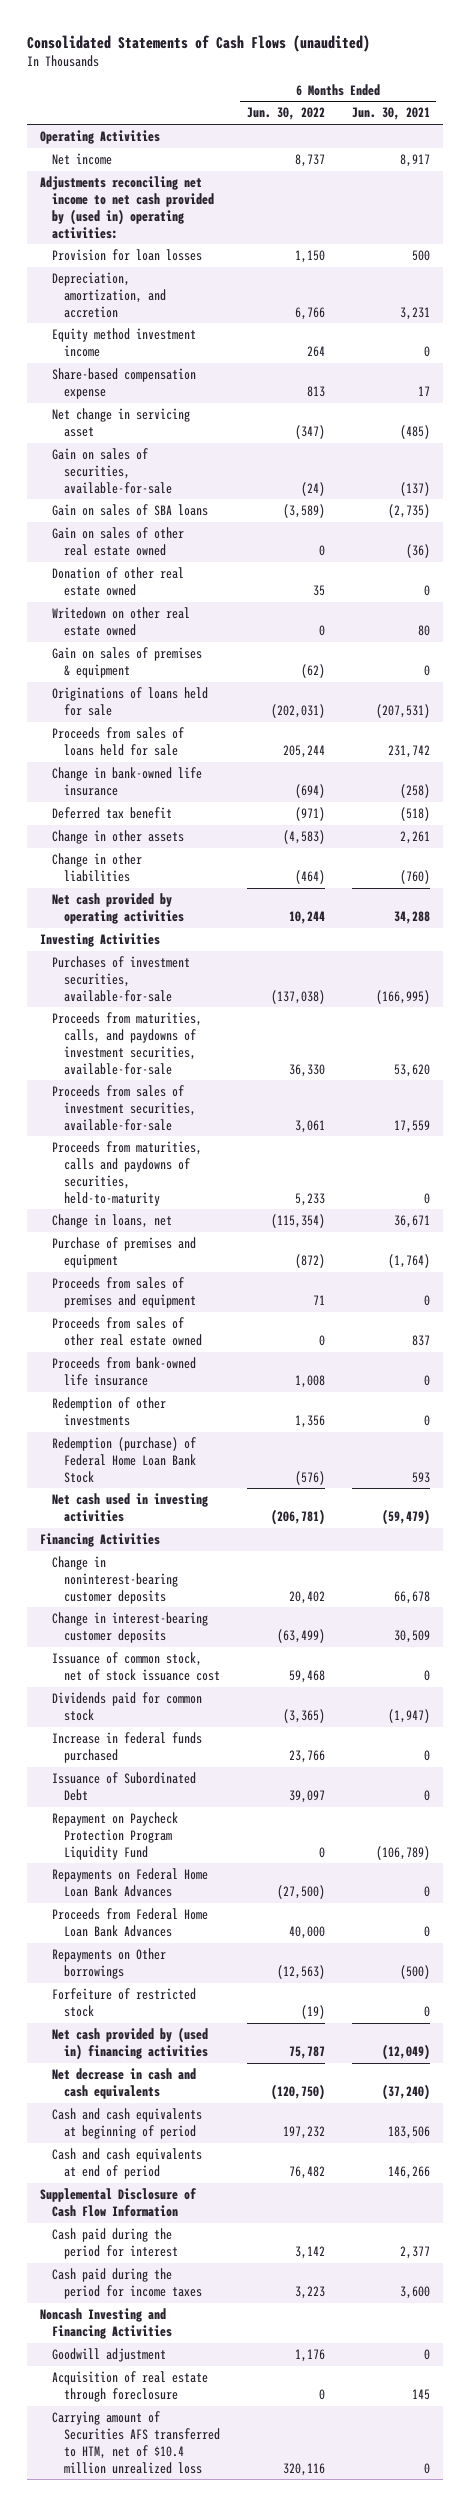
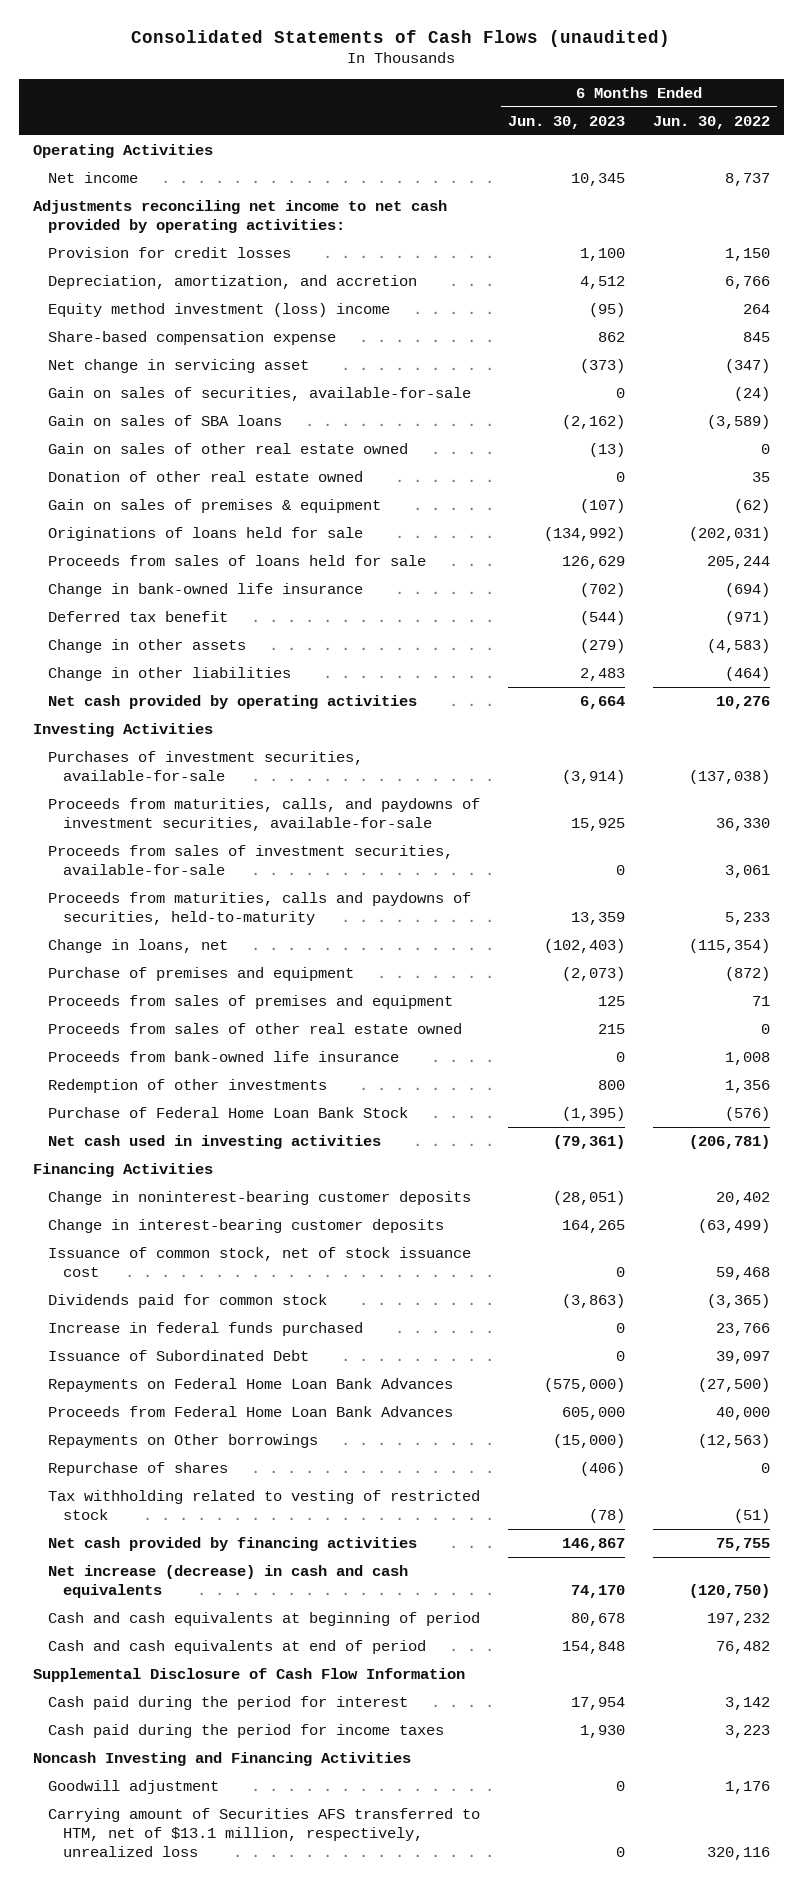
- | 6 Months Ended Jun. 30, 2022 | 6 Months Ended Jun. 30, 2021
+ | 6 Months Ended Jun. 30, 2023 | 6 Months Ended Jun. 30, 2022
- Adjustments reconciling net income to net cash provided by (used in) operating activities:
- Provision for loan losses | 1,150 | 500
+ Adjustments reconciling net income to net cash provided by operating activities:
+ Provision for credit losses | 1,100 | 1,150
- Equity method investment income | 264 | 0
- Share-based compensation expense | 813 | 17
+ Equity method investment (loss) income | (95) | 264
+ Share-based compensation expense | 862 | 845
- Writedown on other real estate owned | 0 | 80
- Net cash provided by operating activities | 10,244 | 34,288
+ Net cash provided by operating activities | 6,664 | 10,276
- Redemption (purchase) of Federal Home Loan Bank Stock | (576) | 593
+ Purchase of Federal Home Loan Bank Stock | (1,395) | (576)
- Repayment on Paycheck Protection Program Liquidity Fund | 0 | (106,789)
- Forfeiture of restricted stock | (19) | 0
- Net cash provided by (used in) financing activities | 75,787 | (12,049)
- Net decrease in cash and cash equivalents | (120,750) | (37,240)
+ Repurchase of shares | (406) | 0
+ Tax withholding related to vesting of restricted stock | (78) | (51)
+ Net cash provided by financing activities | 146,867 | 75,755
+ Net increase (decrease) in cash and cash equivalents | 74,170 | (120,750)
- Acquisition of real estate through foreclosure | 0 | 145
- Carrying amount of Securities AFS transferred to HTM, net of $10.4 million unrealized loss | 320,116 | 0
+ Carrying amount of Securities AFS transferred to HTM, net of $13.1 million, respectively, unrealized loss | 0 | 320,116

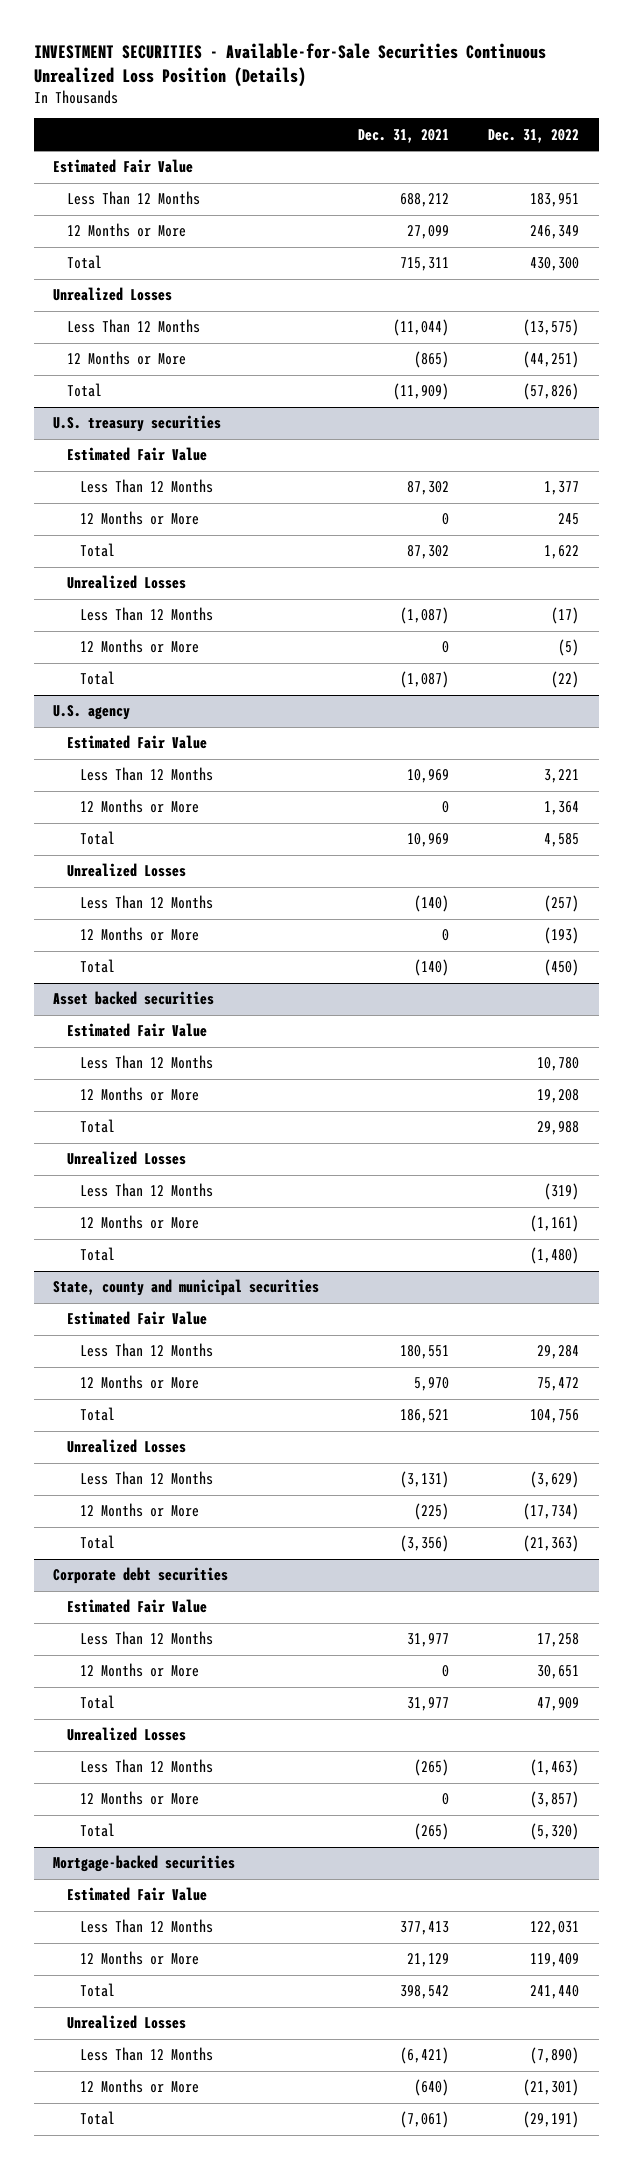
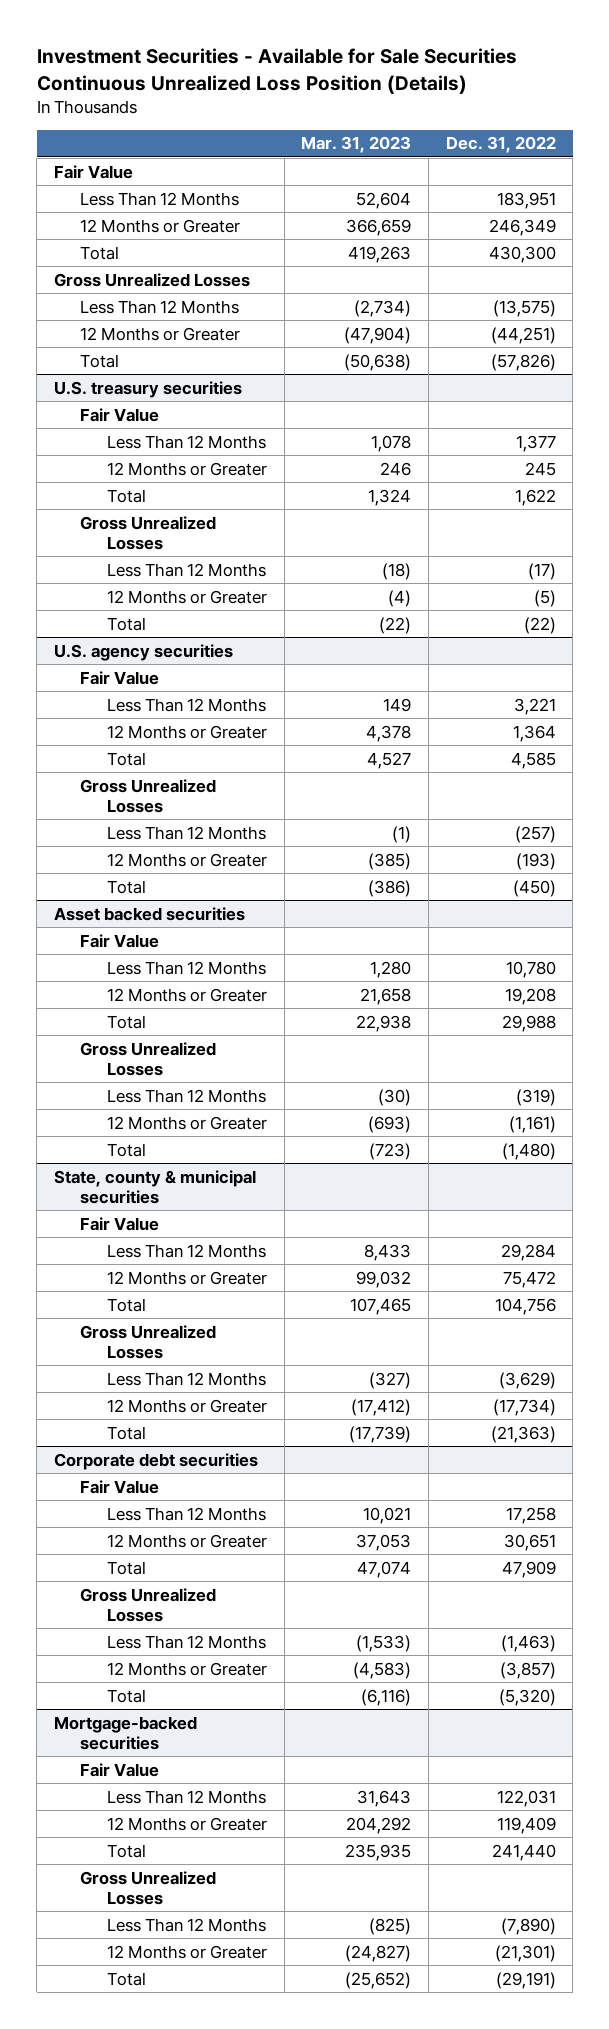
- INVESTMENT SECURITIES - Available-for-Sale Securities Continuous Unrealized Loss Position (Details)
+ Investment Securities - Available for Sale Securities Continuous Unrealized Loss Position (Details)
- | Dec. 31, 2021 | Dec. 31, 2022
+ | Mar. 31, 2023 | Dec. 31, 2022
- Estimated Fair Value
+ Fair Value
- 12 Months or More | 27,099 | 246,349
+ 12 Months or Greater | 366,659 | 246,349
- Unrealized Losses
+ Gross Unrealized Losses
- 12 Months or More | (865) | (44,251)
+ 12 Months or Greater | (47,904) | (44,251)
@ U.S. treasury securities
- Estimated Fair Value
+ Fair Value
- 12 Months or More | 0 | 245
+ 12 Months or Greater | 246 | 245
- Unrealized Losses
+ Gross Unrealized Losses
- 12 Months or More | 0 | (5)
+ 12 Months or Greater | (4) | (5)
- U.S. agency
- Estimated Fair Value
+ U.S. agency securities
+ Fair Value
- 12 Months or More | 0 | 1,364
+ 12 Months or Greater | 4,378 | 1,364
- Unrealized Losses
+ Gross Unrealized Losses
- 12 Months or More | 0 | (193)
+ 12 Months or Greater | (385) | (193)
@ Asset backed securities
- Estimated Fair Value
+ Fair Value
- 12 Months or More | | 19,208
+ 12 Months or Greater | 21,658 | 19,208
- Unrealized Losses
+ Gross Unrealized Losses
- 12 Months or More | | (1,161)
+ 12 Months or Greater | (693) | (1,161)
- State, county and municipal securities
- Estimated Fair Value
+ State, county & municipal securities
+ Fair Value
- 12 Months or More | 5,970 | 75,472
+ 12 Months or Greater | 99,032 | 75,472
- Unrealized Losses
+ Gross Unrealized Losses
- 12 Months or More | (225) | (17,734)
+ 12 Months or Greater | (17,412) | (17,734)
@ Corporate debt securities
- Estimated Fair Value
+ Fair Value
- 12 Months or More | 0 | 30,651
+ 12 Months or Greater | 37,053 | 30,651
- Unrealized Losses
+ Gross Unrealized Losses
- 12 Months or More | 0 | (3,857)
+ 12 Months or Greater | (4,583) | (3,857)
@ Mortgage-backed securities
- Estimated Fair Value
+ Fair Value
- 12 Months or More | 21,129 | 119,409
+ 12 Months or Greater | 204,292 | 119,409
- Unrealized Losses
+ Gross Unrealized Losses
- 12 Months or More | (640) | (21,301)
+ 12 Months or Greater | (24,827) | (21,301)

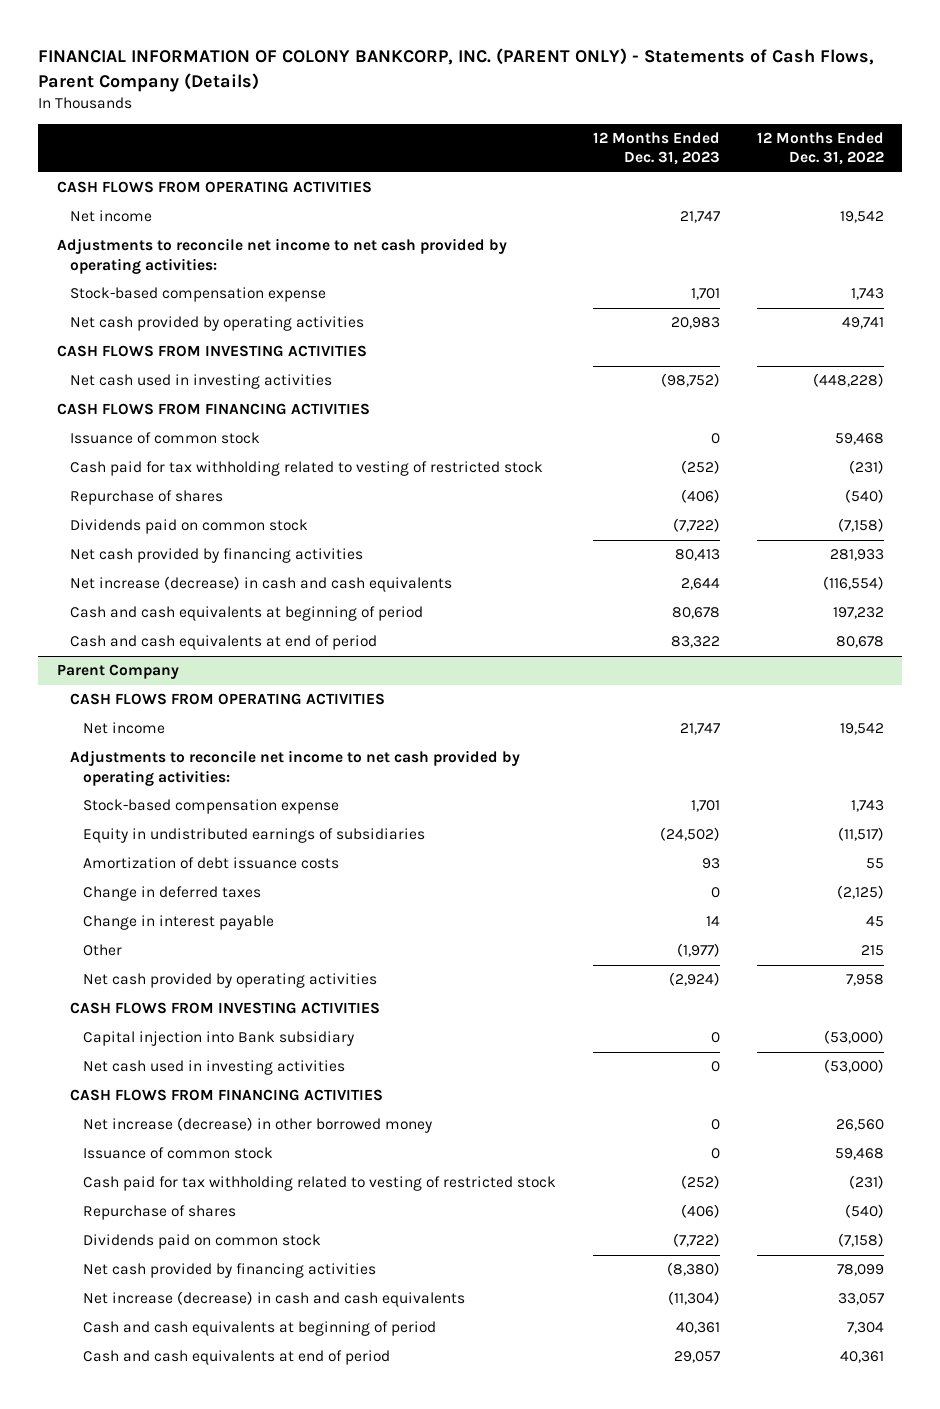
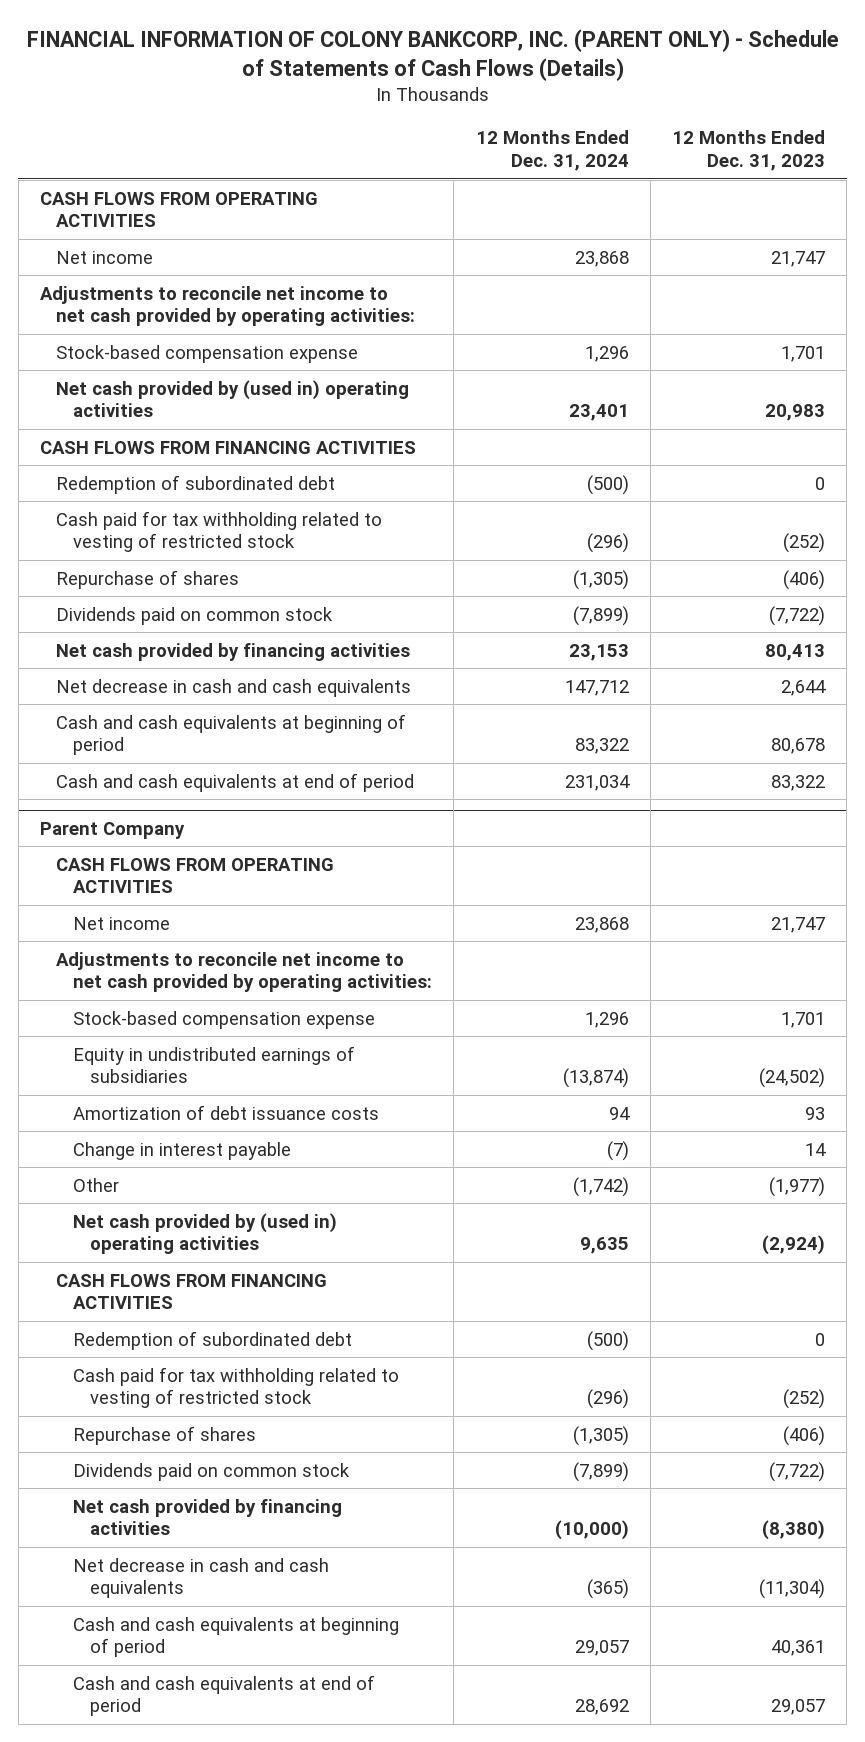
- FINANCIAL INFORMATION OF COLONY BANKCORP, INC. (PARENT ONLY) - Statements of Cash Flows, Parent Company (Details)
+ FINANCIAL INFORMATION OF COLONY BANKCORP, INC. (PARENT ONLY) - Schedule of Statements of Cash Flows (Details)
- | 12 Months Ended Dec. 31, 2023 | 12 Months Ended Dec. 31, 2022
+ | 12 Months Ended Dec. 31, 2024 | 12 Months Ended Dec. 31, 2023
- Net cash provided by operating activities | 20,983 | 49,741
- CASH FLOWS FROM INVESTING ACTIVITIES
- Net cash used in investing activities | (98,752) | (448,228)
+ Net cash provided by (used in) operating activities | 23,401 | 20,983
- Issuance of common stock | 0 | 59,468
+ Redemption of subordinated debt | (500) | 0
- Net increase (decrease) in cash and cash equivalents | 2,644 | (116,554)
+ Net decrease in cash and cash equivalents | 147,712 | 2,644
@ Parent Company
- Change in deferred taxes | 0 | (2,125)
- Net cash provided by operating activities | (2,924) | 7,958
- CASH FLOWS FROM INVESTING ACTIVITIES
- Capital injection into Bank subsidiary | 0 | (53,000)
- Net cash used in investing activities | 0 | (53,000)
+ Net cash provided by (used in) operating activities | 9,635 | (2,924)
- Net increase (decrease) in other borrowed money | 0 | 26,560
- Issuance of common stock | 0 | 59,468
+ Redemption of subordinated debt | (500) | 0
- Net increase (decrease) in cash and cash equivalents | (11,304) | 33,057
+ Net decrease in cash and cash equivalents | (365) | (11,304)

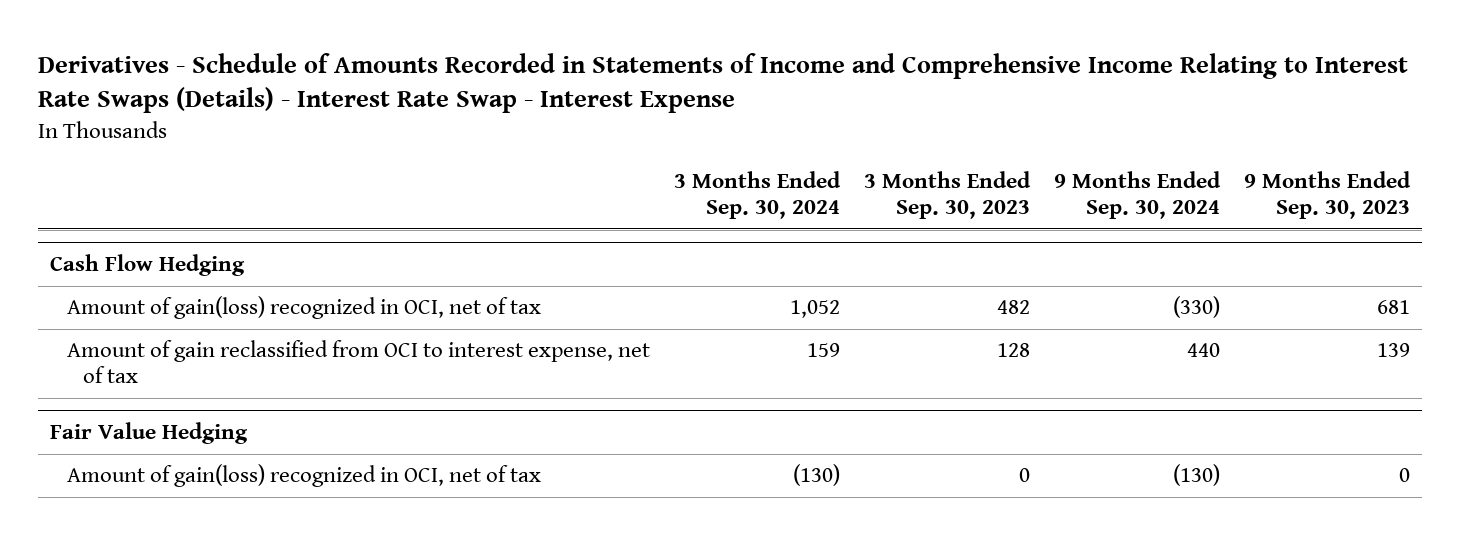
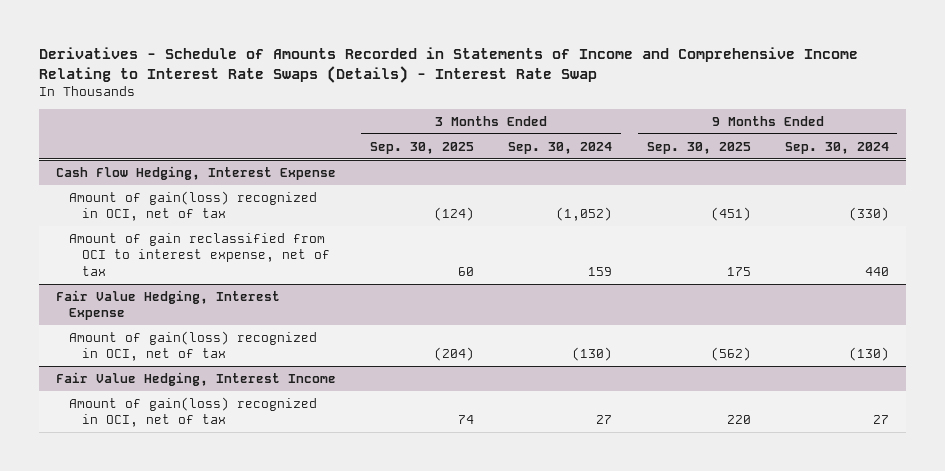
- Derivatives - Schedule of Amounts Recorded in Statements of Income and Comprehensive Income Relating to Interest Rate Swaps (Details) - Interest Rate Swap - Interest Expense
+ Derivatives - Schedule of Amounts Recorded in Statements of Income and Comprehensive Income Relating to Interest Rate Swaps (Details) - Interest Rate Swap
- | 3 Months Ended Sep. 30, 2024 | 3 Months Ended Sep. 30, 2023 | 9 Months Ended Sep. 30, 2024 | 9 Months Ended Sep. 30, 2023
+ | 3 Months Ended Sep. 30, 2025 | 3 Months Ended Sep. 30, 2024 | 9 Months Ended Sep. 30, 2025 | 9 Months Ended Sep. 30, 2024
- Cash Flow Hedging
- Amount of gain(loss) recognized in OCI, net of tax | 1,052 | 482 | (330) | 681
+ Cash Flow Hedging, Interest Expense
+ Amount of gain(loss) recognized in OCI, net of tax | (124) | (1,052) | (451) | (330)
- Fair Value Hedging
+ Fair Value Hedging, Interest Expense
+ Fair Value Hedging, Interest Income
+ Amount of gain(loss) recognized in OCI, net of tax | 74 | 27 | 220 | 27

